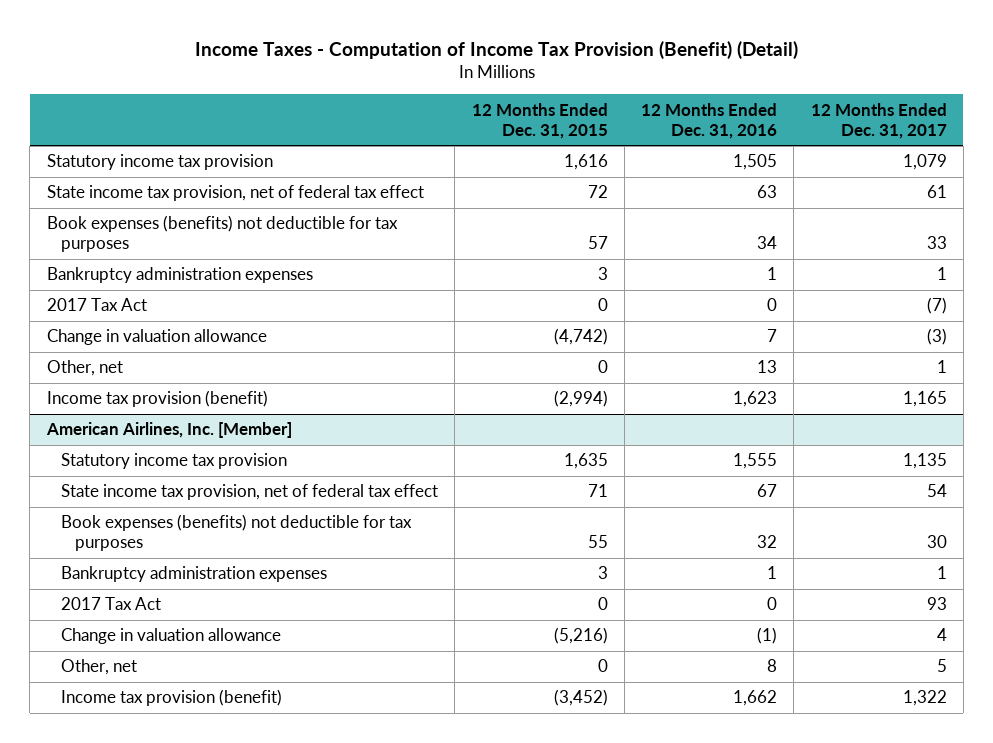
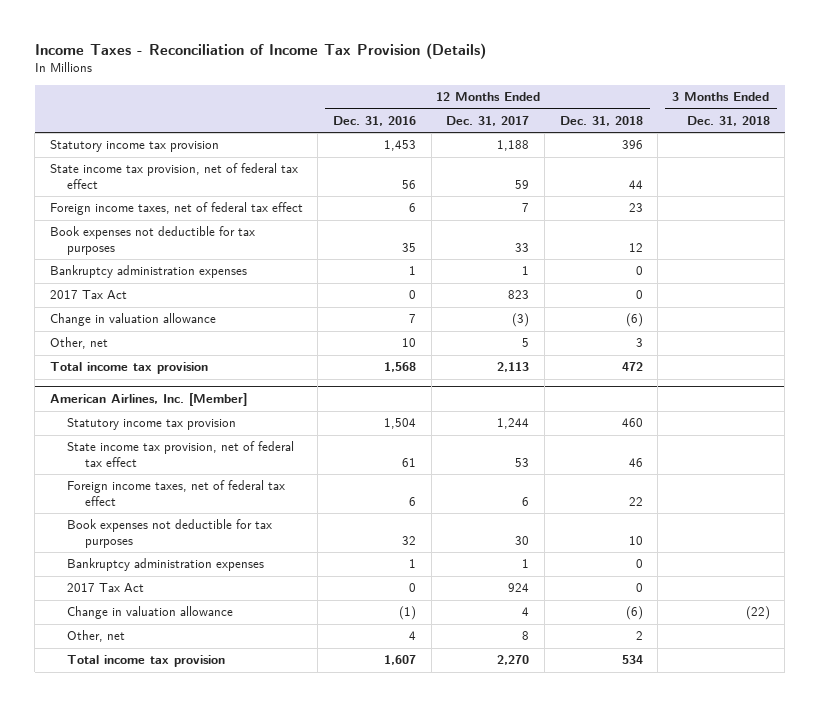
- Income Taxes - Computation of Income Tax Provision (Benefit) (Detail)
+ Income Taxes - Reconciliation of Income Tax Provision (Details)
- | 12 Months Ended Dec. 31, 2015 | 12 Months Ended Dec. 31, 2016 | 12 Months Ended Dec. 31, 2017
+ | 12 Months Ended Dec. 31, 2016 | 12 Months Ended Dec. 31, 2017 | 12 Months Ended Dec. 31, 2018 | 3 Months Ended Dec. 31, 2018
- Statutory income tax provision | 1,616 | 1,505 | 1,079
- State income tax provision, net of federal tax effect | 72 | 63 | 61
- Book expenses (benefits) not deductible for tax purposes | 57 | 34 | 33
+ Statutory income tax provision | 1,453 | 1,188 | 396 |
+ State income tax provision, net of federal tax effect | 56 | 59 | 44 |
+ Foreign income taxes, net of federal tax effect | 6 | 7 | 23 |
+ Book expenses not deductible for tax purposes | 35 | 33 | 12 |
- 2017 Tax Act | 0 | 0 | (7)
+ 2017 Tax Act | 0 | 823 | 0 |
- Other, net | 0 | 13 | 1
- Income tax provision (benefit) | (2,994) | 1,623 | 1,165
+ Other, net | 10 | 5 | 3 |
+ Total income tax provision | 1,568 | 2,113 | 472 |
@ American Airlines, Inc. [Member]
- Statutory income tax provision | 1,635 | 1,555 | 1,135
- State income tax provision, net of federal tax effect | 71 | 67 | 54
- Book expenses (benefits) not deductible for tax purposes | 55 | 32 | 30
+ Statutory income tax provision | 1,504 | 1,244 | 460 |
+ State income tax provision, net of federal tax effect | 61 | 53 | 46 |
+ Foreign income taxes, net of federal tax effect | 6 | 6 | 22 |
+ Book expenses not deductible for tax purposes | 32 | 30 | 10 |
- 2017 Tax Act | 0 | 0 | 93
+ 2017 Tax Act | 0 | 924 | 0 |
- Other, net | 0 | 8 | 5
- Income tax provision (benefit) | (3,452) | 1,662 | 1,322
+ Other, net | 4 | 8 | 2 |
+ Total income tax provision | 1,607 | 2,270 | 534 |

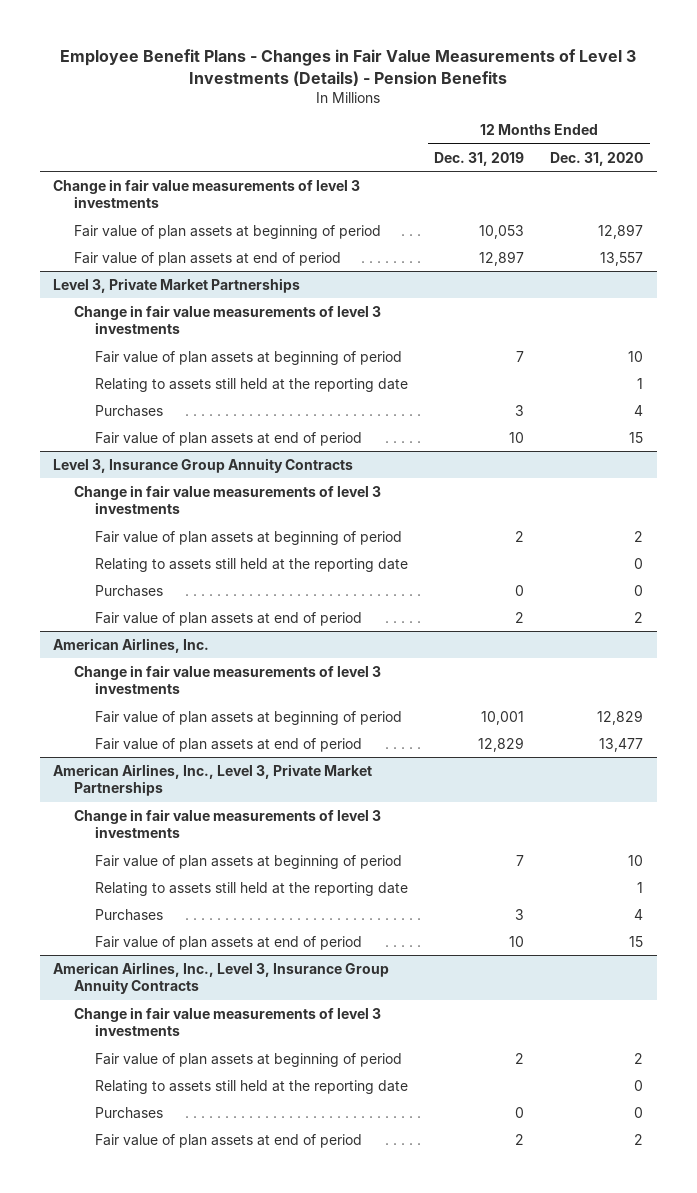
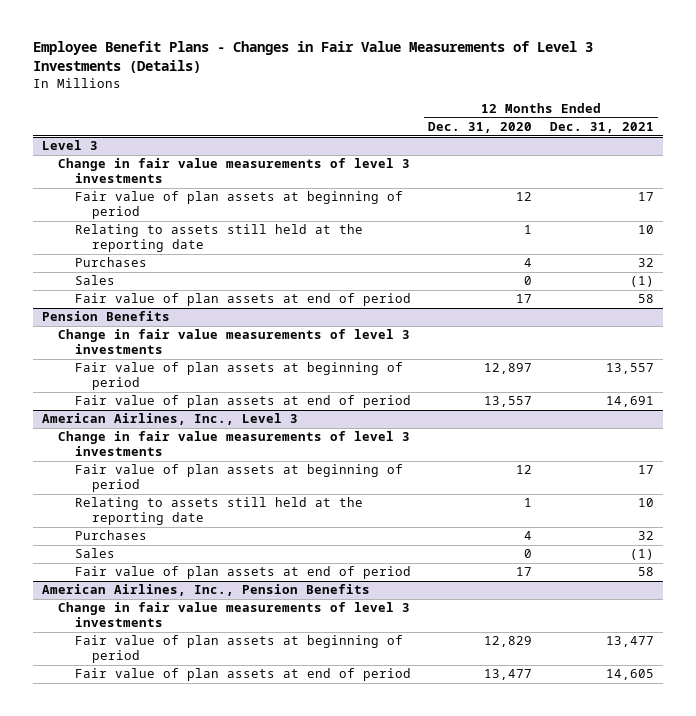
- Employee Benefit Plans - Changes in Fair Value Measurements of Level 3 Investments (Details) - Pension Benefits
+ Employee Benefit Plans - Changes in Fair Value Measurements of Level 3 Investments (Details)
- | 12 Months Ended Dec. 31, 2019 | 12 Months Ended Dec. 31, 2020
+ | 12 Months Ended Dec. 31, 2020 | 12 Months Ended Dec. 31, 2021
+ Level 3
+ Fair value of plan assets at beginning of period | 12 | 17
+ Relating to assets still held at the reporting date | 1 | 10
+ Purchases | 4 | 32
+ Sales | 0 | (1)
+ Fair value of plan assets at end of period | 17 | 58
+ Pension Benefits
+ Change in fair value measurements of level 3 investments
- Level 3, Private Market Partnerships
+ American Airlines, Inc., Level 3
- Fair value of plan assets at beginning of period | 7 | 10
+ Fair value of plan assets at beginning of period | 12 | 17
- Fair value of plan assets at end of period | 10 | 15
- Level 3, Insurance Group Annuity Contracts
- Change in fair value measurements of level 3 investments
- Fair value of plan assets at beginning of period | 2 | 2
- Relating to assets still held at the reporting date | | 0
- Purchases | 0 | 0
- Fair value of plan assets at end of period | 2 | 2
- American Airlines, Inc.
+ Sales | 0 | (1)
+ Fair value of plan assets at end of period | 17 | 58
+ American Airlines, Inc., Pension Benefits
- American Airlines, Inc., Level 3, Private Market Partnerships
- Change in fair value measurements of level 3 investments
- Fair value of plan assets at beginning of period | 7 | 10
- Relating to assets still held at the reporting date | | 1
- Purchases | 3 | 4
- Fair value of plan assets at end of period | 10 | 15
- American Airlines, Inc., Level 3, Insurance Group Annuity Contracts
- Change in fair value measurements of level 3 investments
- Fair value of plan assets at beginning of period | 2 | 2
- Relating to assets still held at the reporting date | | 0
- Purchases | 0 | 0
- Fair value of plan assets at end of period | 2 | 2

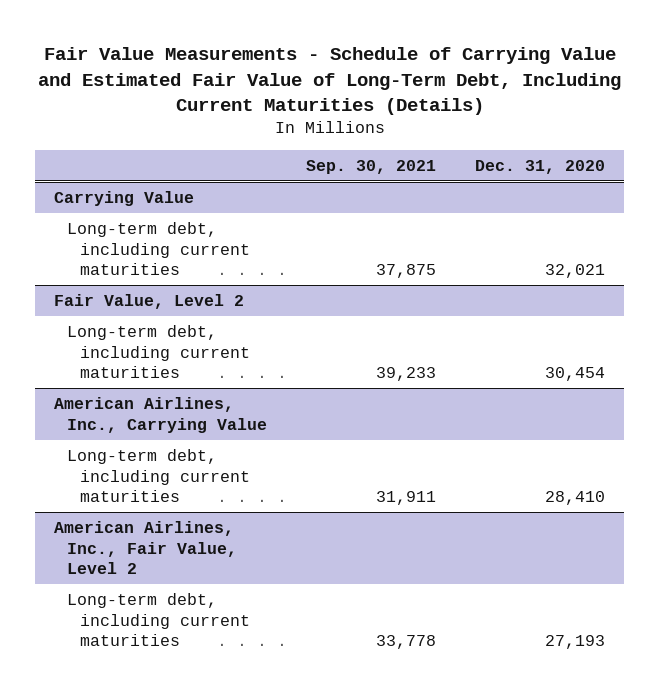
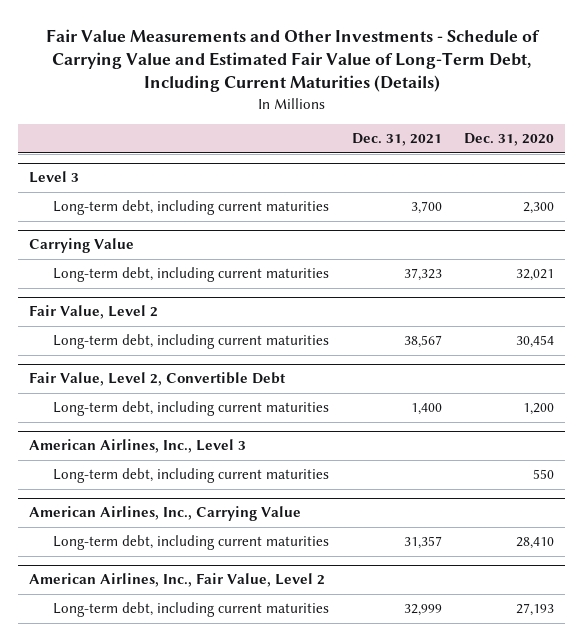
- Fair Value Measurements - Schedule of Carrying Value and Estimated Fair Value of Long-Term Debt, Including Current Maturities (Details)
+ Fair Value Measurements and Other Investments - Schedule of Carrying Value and Estimated Fair Value of Long-Term Debt, Including Current Maturities (Details)
- | Sep. 30, 2021 | Dec. 31, 2020
+ | Dec. 31, 2021 | Dec. 31, 2020
+ Level 3
+ Long-term debt, including current maturities | 3,700 | 2,300
+ Fair Value, Level 2, Convertible Debt
+ Long-term debt, including current maturities | 1,400 | 1,200
+ American Airlines, Inc., Level 3
+ Long-term debt, including current maturities | | 550

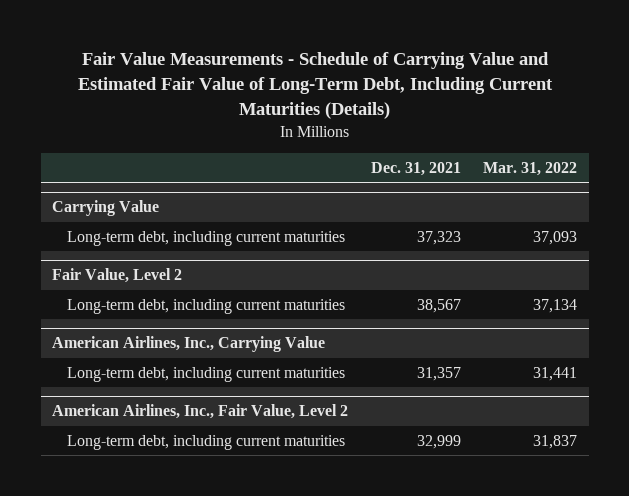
- Fair Value Measurements and Other Investments - Schedule of Carrying Value and Estimated Fair Value of Long-Term Debt, Including Current Maturities (Details)
+ Fair Value Measurements - Schedule of Carrying Value and Estimated Fair Value of Long-Term Debt, Including Current Maturities (Details)
- | Dec. 31, 2021 | Dec. 31, 2020
+ | Dec. 31, 2021 | Mar. 31, 2022
- Level 3
- Long-term debt, including current maturities | 3,700 | 2,300
- Fair Value, Level 2, Convertible Debt
- Long-term debt, including current maturities | 1,400 | 1,200
- American Airlines, Inc., Level 3
- Long-term debt, including current maturities | | 550

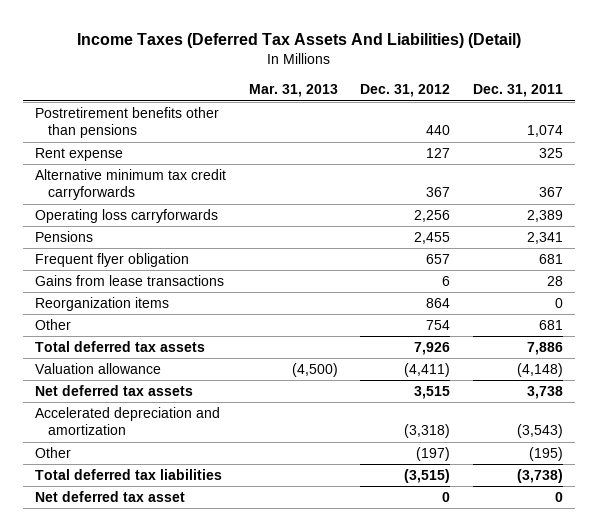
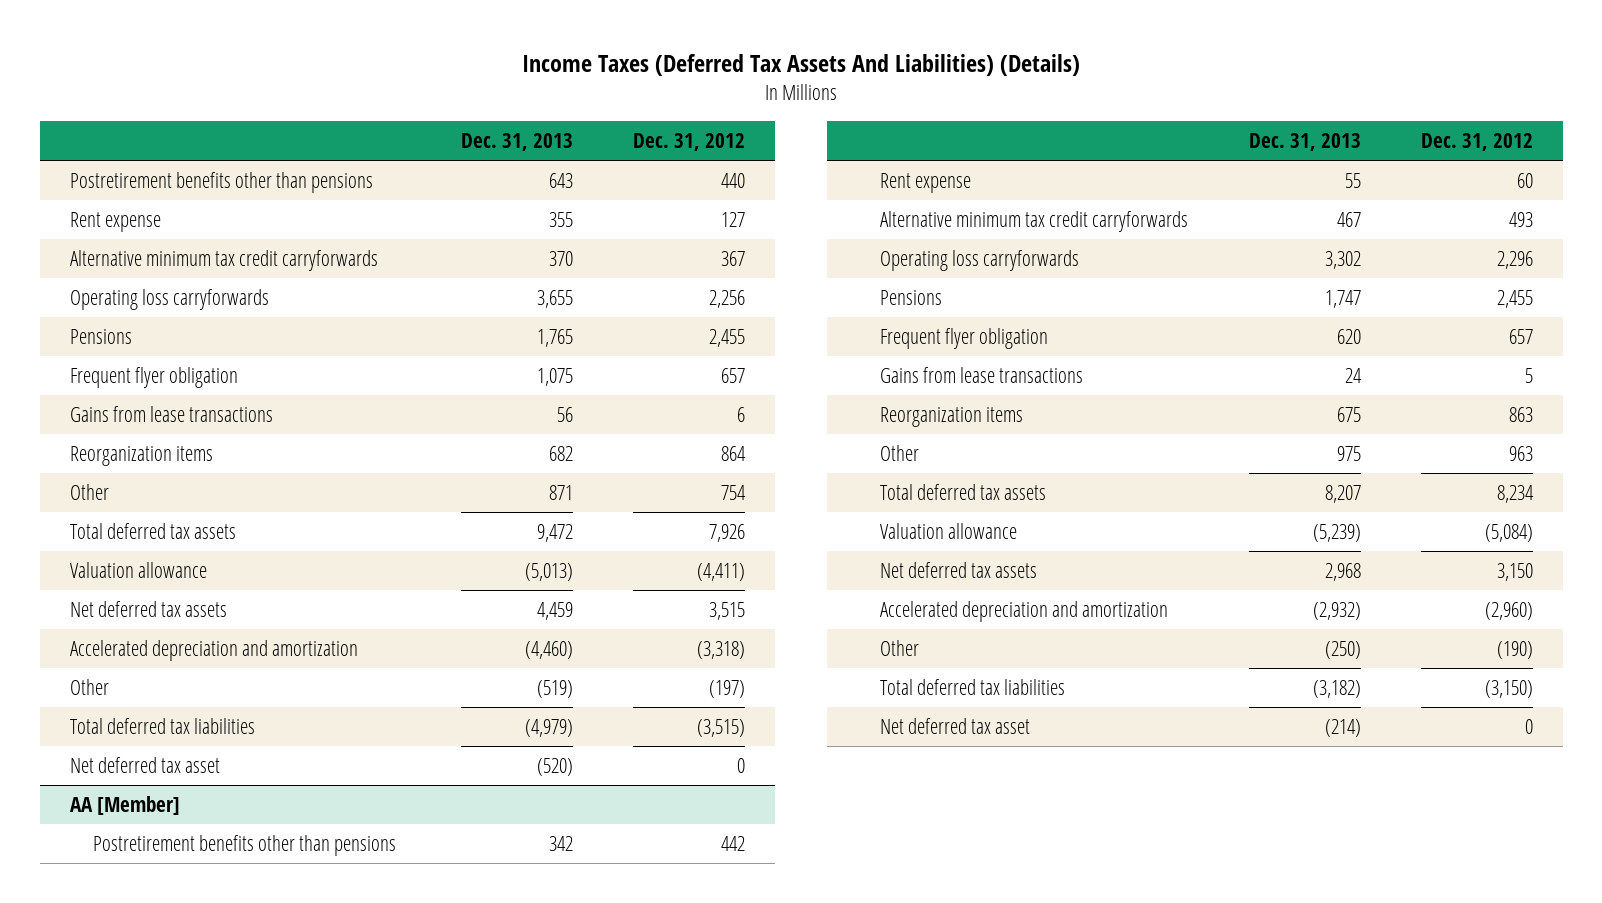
- Income Taxes (Deferred Tax Assets And Liabilities) (Detail)
+ Income Taxes (Deferred Tax Assets And Liabilities) (Details)
- | Mar. 31, 2013 | Dec. 31, 2012 | Dec. 31, 2011
+ | Dec. 31, 2013 | Dec. 31, 2012
+ AA [Member]
+ Postretirement benefits other than pensions | 342 | 442
+ Rent expense | 55 | 60
+ Alternative minimum tax credit carryforwards | 467 | 493
+ Operating loss carryforwards | 3,302 | 2,296
+ Pensions | 1,747 | 2,455
+ Frequent flyer obligation | 620 | 657
+ Gains from lease transactions | 24 | 5
+ Reorganization items | 675 | 863
+ Other | 975 | 963
+ Total deferred tax assets | 8,207 | 8,234
+ Valuation allowance | (5,239) | (5,084)
+ Net deferred tax assets | 2,968 | 3,150
+ Accelerated depreciation and amortization | (2,932) | (2,960)
+ Other | (250) | (190)
+ Total deferred tax liabilities | (3,182) | (3,150)
+ Net deferred tax asset | (214) | 0

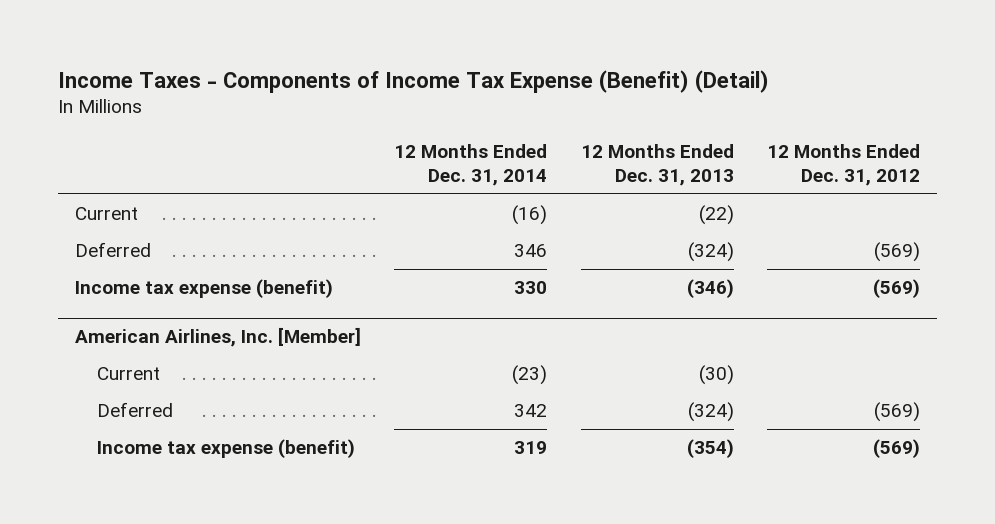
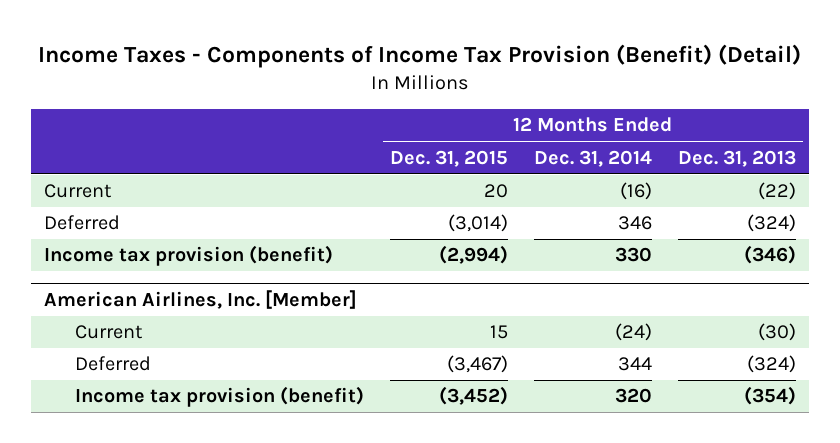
- Income Taxes - Components of Income Tax Expense (Benefit) (Detail)
+ Income Taxes - Components of Income Tax Provision (Benefit) (Detail)
- | 12 Months Ended Dec. 31, 2014 | 12 Months Ended Dec. 31, 2013 | 12 Months Ended Dec. 31, 2012
+ | 12 Months Ended Dec. 31, 2015 | 12 Months Ended Dec. 31, 2014 | 12 Months Ended Dec. 31, 2013
- Income tax expense (benefit) | 330 | (346) | (569)
+ Income tax provision (benefit) | (2,994) | 330 | (346)
@ American Airlines, Inc. [Member]
- Current | (23) | (30) |
- Deferred | 342 | (324) | (569)
- Income tax expense (benefit) | 319 | (354) | (569)
+ Current | 15 | (24) | (30)
+ Deferred | (3,467) | 344 | (324)
+ Income tax provision (benefit) | (3,452) | 320 | (354)

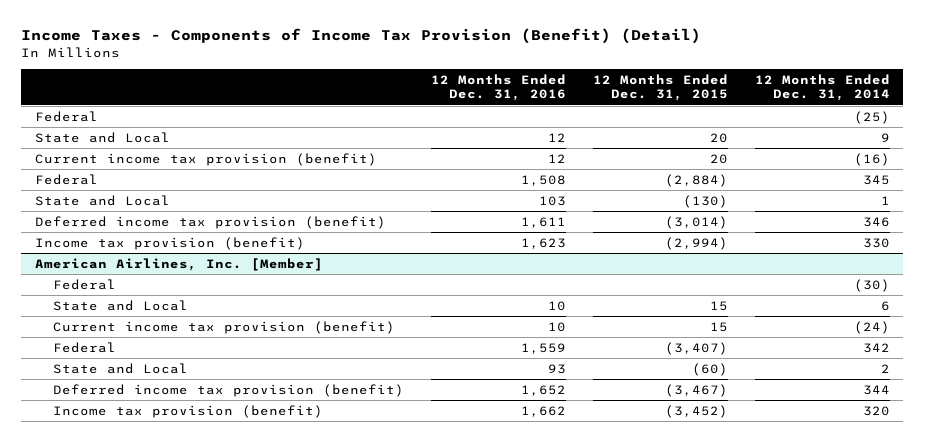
- | 12 Months Ended Dec. 31, 2015 | 12 Months Ended Dec. 31, 2014 | 12 Months Ended Dec. 31, 2013
+ | 12 Months Ended Dec. 31, 2016 | 12 Months Ended Dec. 31, 2015 | 12 Months Ended Dec. 31, 2014
- Current | 20 | (16) | (22)
- Deferred | (3,014) | 346 | (324)
+ Federal | | | (25)
+ State and Local | 12 | 20 | 9
+ Current income tax provision (benefit) | 12 | 20 | (16)
+ Federal | 1,508 | (2,884) | 345
+ State and Local | 103 | (130) | 1
+ Deferred income tax provision (benefit) | 1,611 | (3,014) | 346
@ American Airlines, Inc. [Member]
- Current | 15 | (24) | (30)
- Deferred | (3,467) | 344 | (324)
+ Federal | | | (30)
+ State and Local | 10 | 15 | 6
+ Current income tax provision (benefit) | 10 | 15 | (24)
+ Federal | 1,559 | (3,407) | 342
+ State and Local | 93 | (60) | 2
+ Deferred income tax provision (benefit) | 1,652 | (3,467) | 344

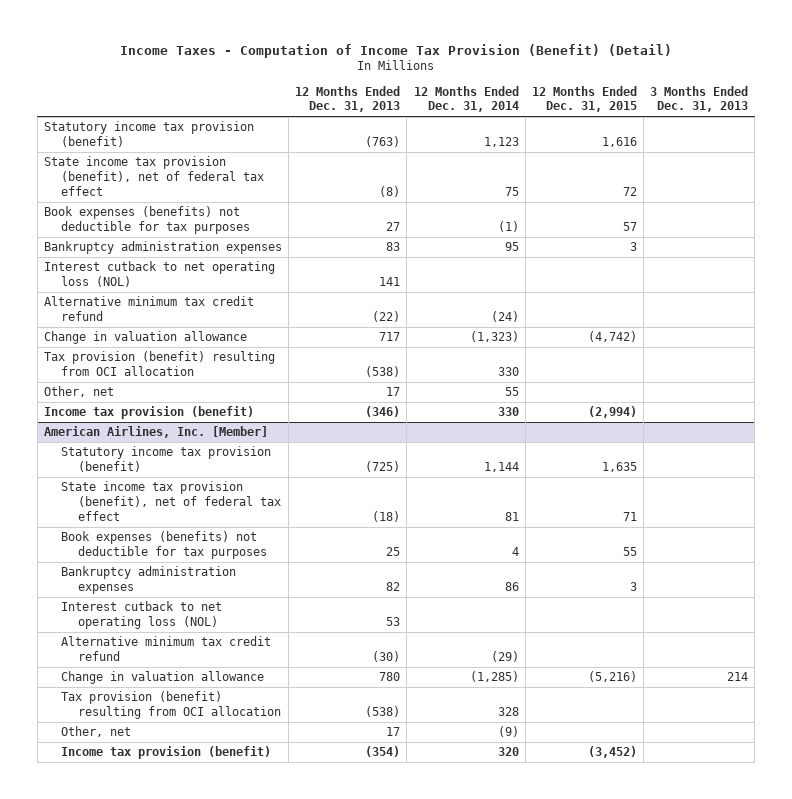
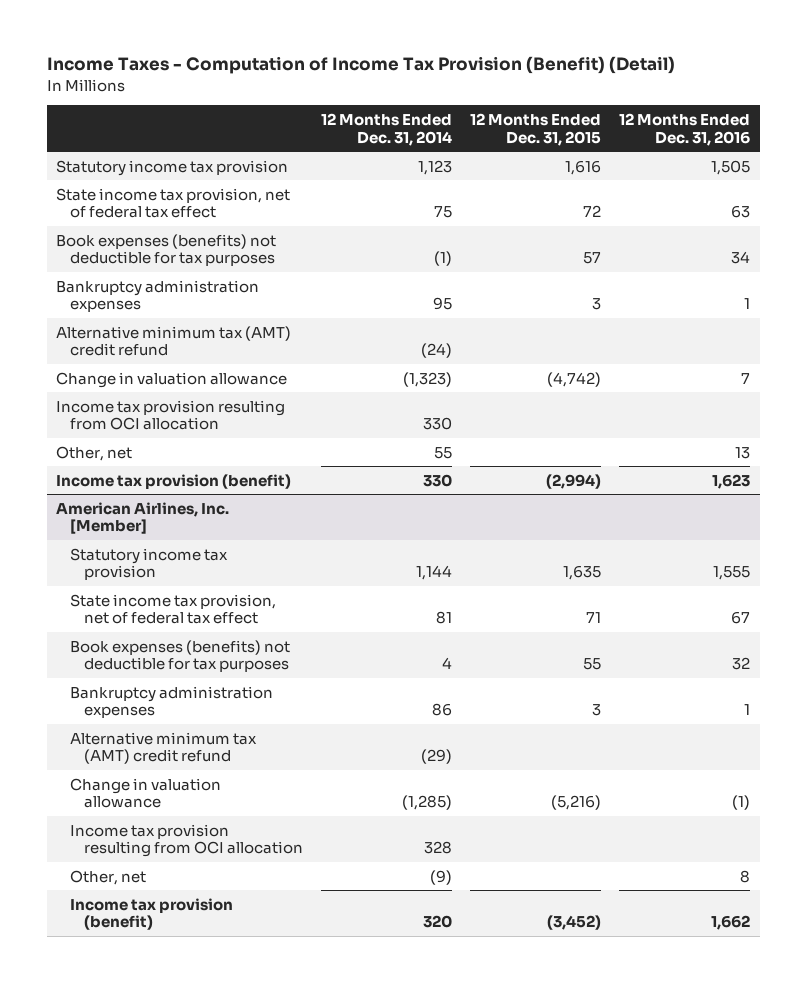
- | 12 Months Ended Dec. 31, 2013 | 12 Months Ended Dec. 31, 2014 | 12 Months Ended Dec. 31, 2015 | 3 Months Ended Dec. 31, 2013
+ | 12 Months Ended Dec. 31, 2014 | 12 Months Ended Dec. 31, 2015 | 12 Months Ended Dec. 31, 2016
- Statutory income tax provision (benefit) | (763) | 1,123 | 1,616 |
- State income tax provision (benefit), net of federal tax effect | (8) | 75 | 72 |
+ Statutory income tax provision | 1,123 | 1,616 | 1,505
+ State income tax provision, net of federal tax effect | 75 | 72 | 63
- Interest cutback to net operating loss (NOL) | 141 | | |
- Alternative minimum tax credit refund | (22) | (24) | |
+ Alternative minimum tax (AMT) credit refund | (24) | |
- Tax provision (benefit) resulting from OCI allocation | (538) | 330 | |
+ Income tax provision resulting from OCI allocation | 330 | |
@ American Airlines, Inc. [Member]
- Statutory income tax provision (benefit) | (725) | 1,144 | 1,635 |
- State income tax provision (benefit), net of federal tax effect | (18) | 81 | 71 |
+ Statutory income tax provision | 1,144 | 1,635 | 1,555
+ State income tax provision, net of federal tax effect | 81 | 71 | 67
- Interest cutback to net operating loss (NOL) | 53 | | |
- Alternative minimum tax credit refund | (30) | (29) | |
+ Alternative minimum tax (AMT) credit refund | (29) | |
- Tax provision (benefit) resulting from OCI allocation | (538) | 328 | |
+ Income tax provision resulting from OCI allocation | 328 | |

